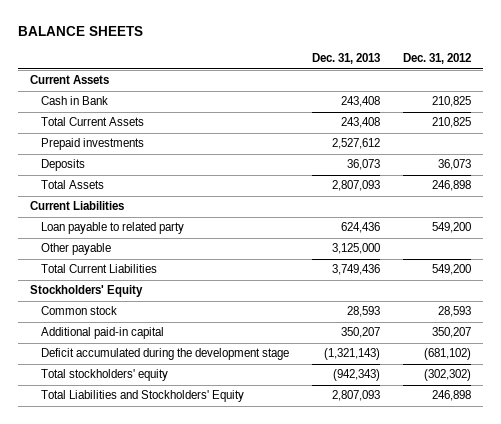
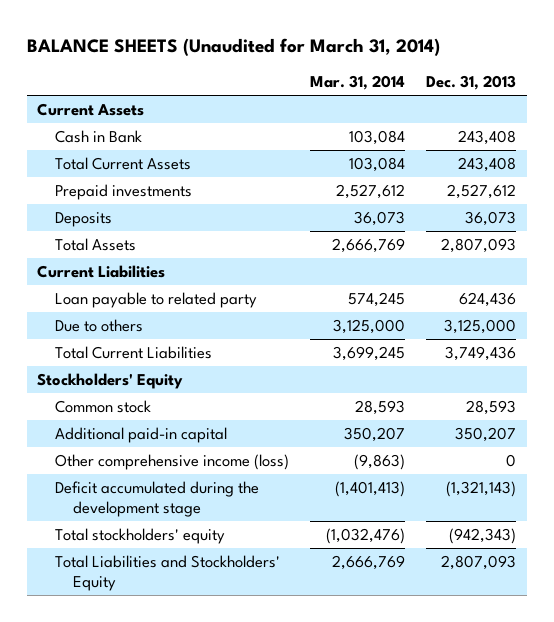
- BALANCE SHEETS
+ BALANCE SHEETS (Unaudited for March 31, 2014)
- | Dec. 31, 2013 | Dec. 31, 2012
+ | Mar. 31, 2014 | Dec. 31, 2013
- Other payable | 3,125,000 |
+ Due to others | 3,125,000 | 3,125,000
+ Other comprehensive income (loss) | (9,863) | 0

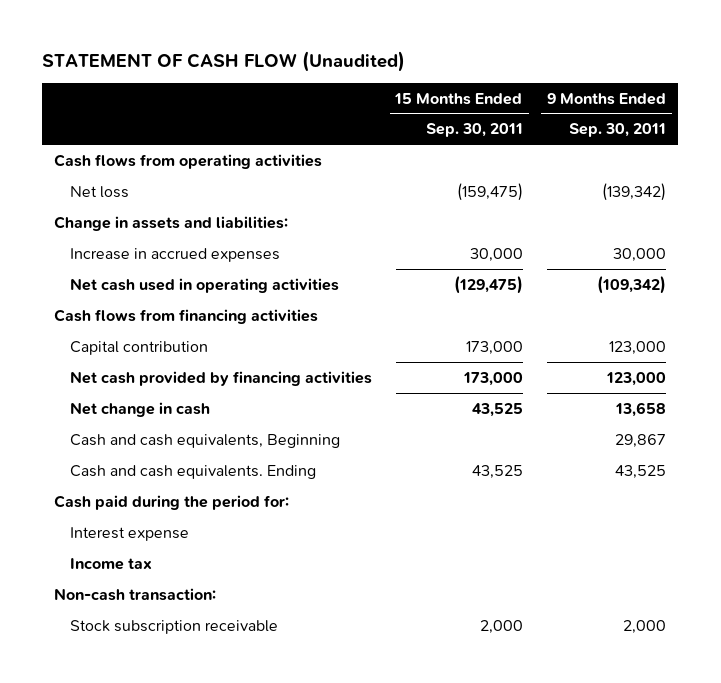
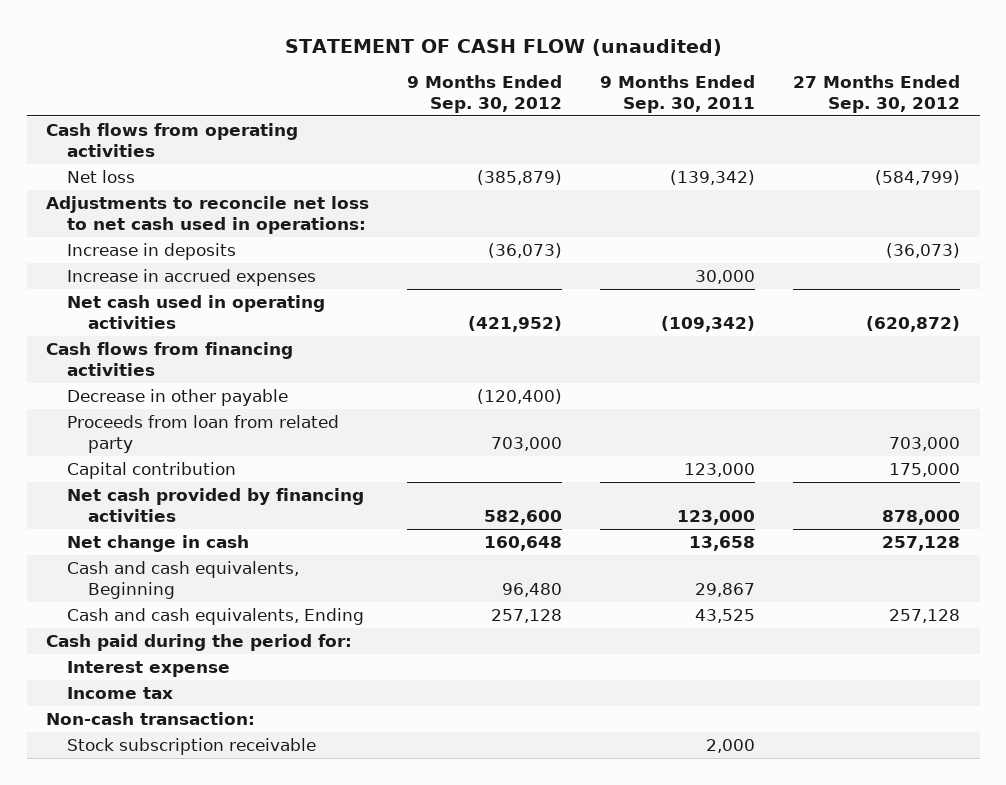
- STATEMENT OF CASH FLOW (Unaudited)
+ STATEMENT OF CASH FLOW (unaudited)
- | 15 Months Ended Sep. 30, 2011 | 9 Months Ended Sep. 30, 2011
+ | 9 Months Ended Sep. 30, 2012 | 9 Months Ended Sep. 30, 2011 | 27 Months Ended Sep. 30, 2012
- Change in assets and liabilities:
+ Adjustments to reconcile net loss to net cash used in operations:
+ Increase in deposits | (36,073) | | (36,073)
+ Decrease in other payable | (120,400) | |
+ Proceeds from loan from related party | 703,000 | | 703,000
- Cash and cash equivalents. Ending | 43,525 | 43,525
+ Cash and cash equivalents, Ending | 257,128 | 43,525 | 257,128

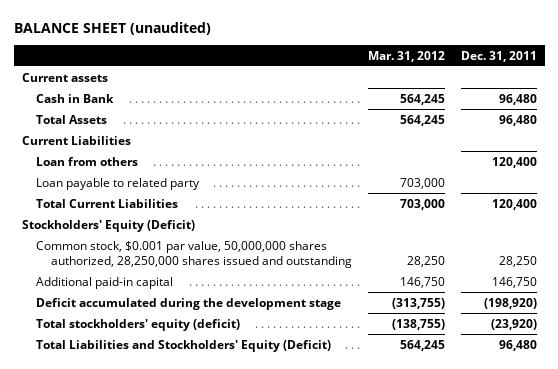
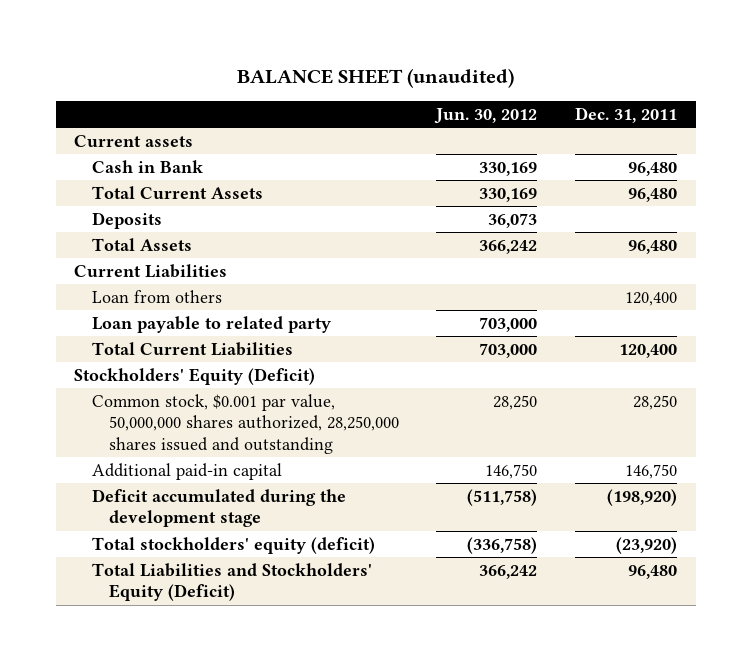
- | Mar. 31, 2012 | Dec. 31, 2011
+ | Jun. 30, 2012 | Dec. 31, 2011
+ Total Current Assets | 330,169 | 96,480
+ Deposits | 36,073 |

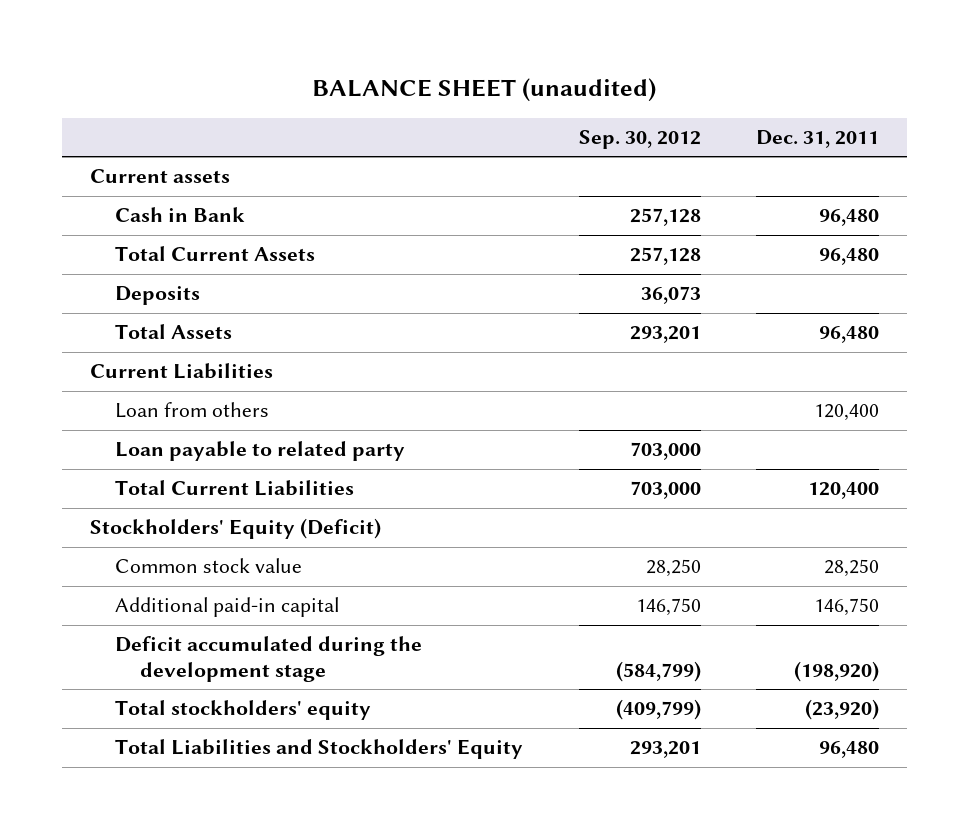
- | Jun. 30, 2012 | Dec. 31, 2011
+ | Sep. 30, 2012 | Dec. 31, 2011
- Common stock, $0.001 par value, 50,000,000 shares authorized, 28,250,000 shares issued and outstanding | 28,250 | 28,250
+ Common stock value | 28,250 | 28,250
- Total stockholders' equity (deficit) | (336,758) | (23,920)
- Total Liabilities and Stockholders' Equity (Deficit) | 366,242 | 96,480
+ Total stockholders' equity | (409,799) | (23,920)
+ Total Liabilities and Stockholders' Equity | 293,201 | 96,480

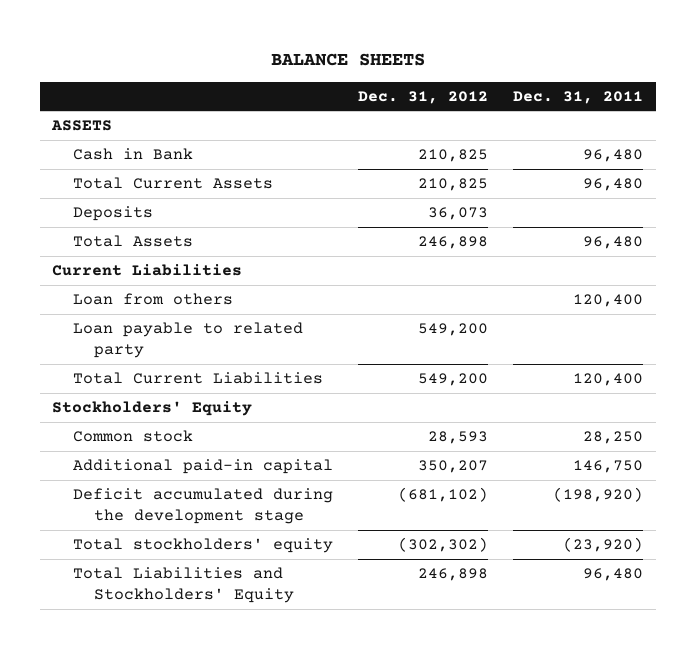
- BALANCE SHEET (unaudited)
+ BALANCE SHEETS
- | Sep. 30, 2012 | Dec. 31, 2011
+ | Dec. 31, 2012 | Dec. 31, 2011
- Current assets
+ ASSETS
- Stockholders' Equity (Deficit)
- Common stock value | 28,250 | 28,250
+ Stockholders' Equity
+ Common stock | 28,593 | 28,250

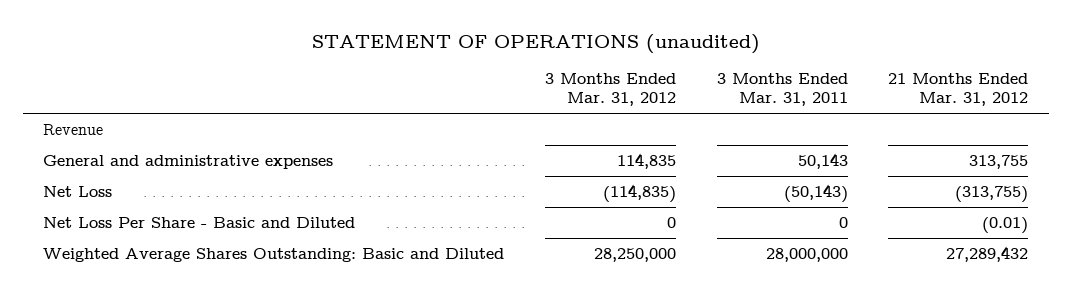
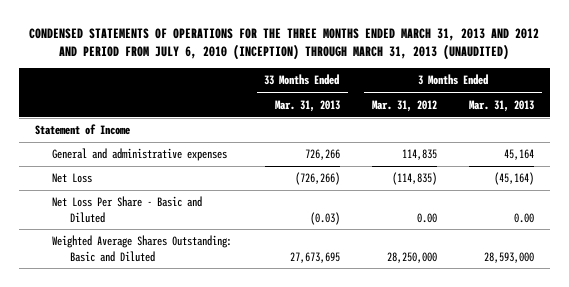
- STATEMENT OF OPERATIONS (unaudited)
+ CONDENSED STATEMENTS OF OPERATIONS FOR THE THREE MONTHS ENDED MARCH 31, 2013 AND 2012 AND PERIOD FROM JULY 6, 2010 (INCEPTION) THROUGH MARCH 31, 2013 (UNAUDITED)
- | 3 Months Ended Mar. 31, 2012 | 3 Months Ended Mar. 31, 2011 | 21 Months Ended Mar. 31, 2012
+ | 33 Months Ended Mar. 31, 2013 | 3 Months Ended Mar. 31, 2012 | 3 Months Ended Mar. 31, 2013
- Revenue
+ Statement of Income
- Net Loss Per Share - Basic and Diluted | 0 | 0 | (0.01)
+ Net Loss Per Share - Basic and Diluted | (0.03) | 0.00 | 0.00

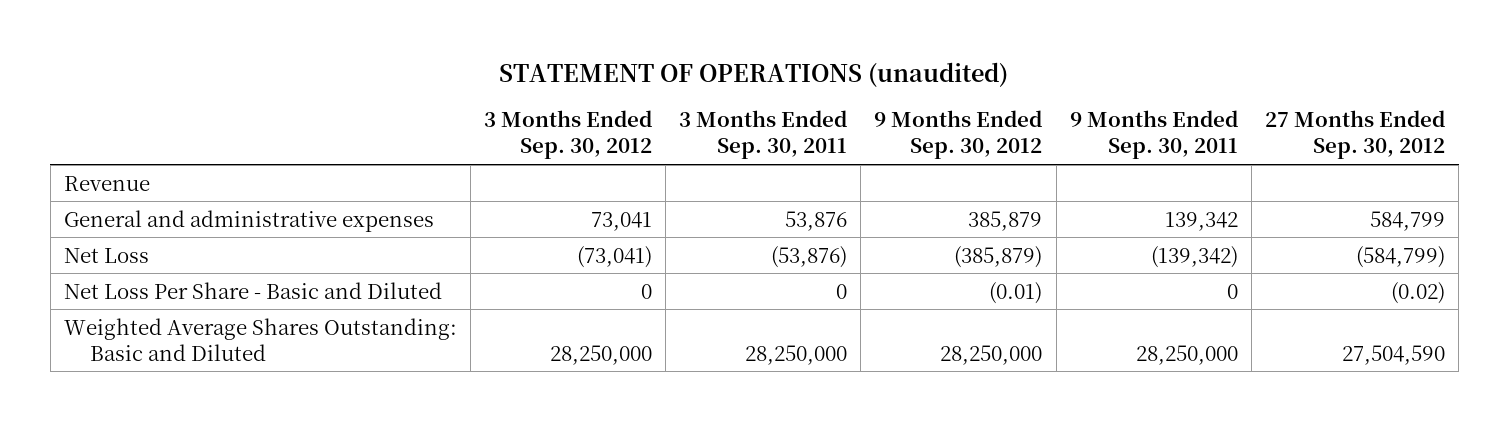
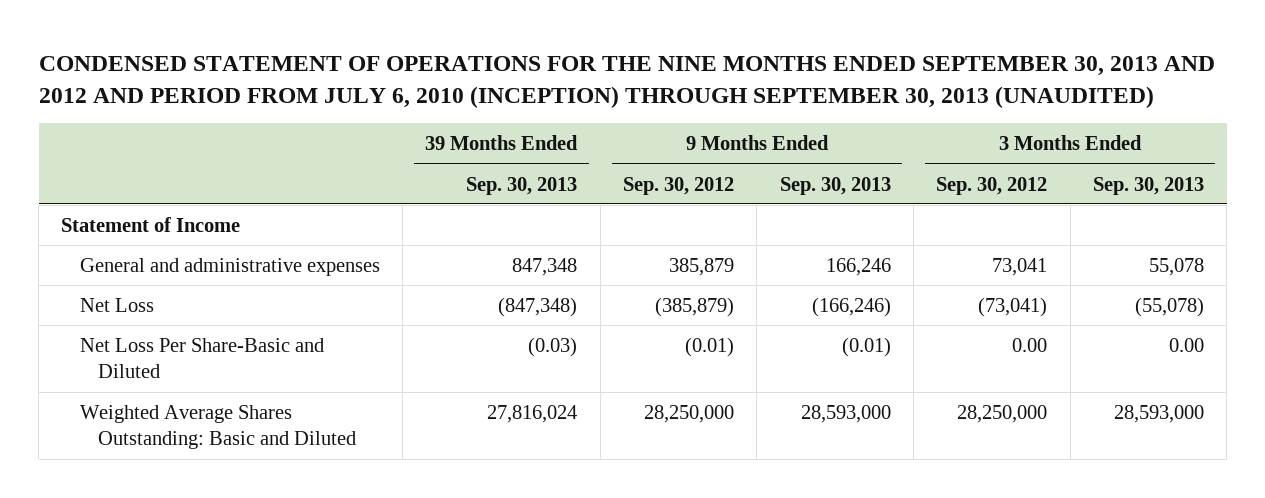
- STATEMENT OF OPERATIONS (unaudited)
+ CONDENSED STATEMENT OF OPERATIONS FOR THE NINE MONTHS ENDED SEPTEMBER 30, 2013 AND 2012 AND PERIOD FROM JULY 6, 2010 (INCEPTION) THROUGH SEPTEMBER 30, 2013 (UNAUDITED)
- | 3 Months Ended Sep. 30, 2012 | 3 Months Ended Sep. 30, 2011 | 9 Months Ended Sep. 30, 2012 | 9 Months Ended Sep. 30, 2011 | 27 Months Ended Sep. 30, 2012
+ | 39 Months Ended Sep. 30, 2013 | 9 Months Ended Sep. 30, 2012 | 9 Months Ended Sep. 30, 2013 | 3 Months Ended Sep. 30, 2012 | 3 Months Ended Sep. 30, 2013
- Revenue
+ Statement of Income
- Net Loss Per Share - Basic and Diluted | 0 | 0 | (0.01) | 0 | (0.02)
+ Net Loss Per Share-Basic and Diluted | (0.03) | (0.01) | (0.01) | 0.00 | 0.00

